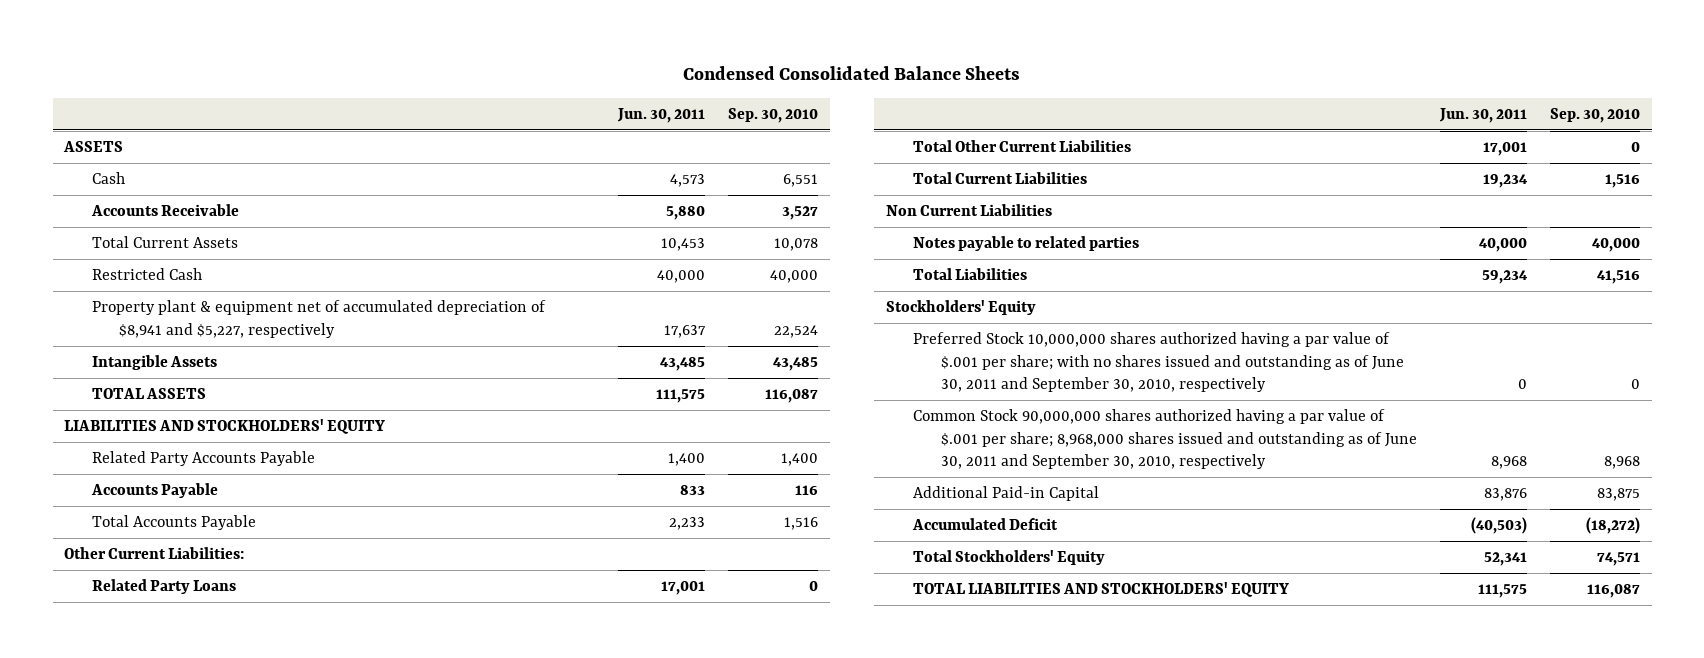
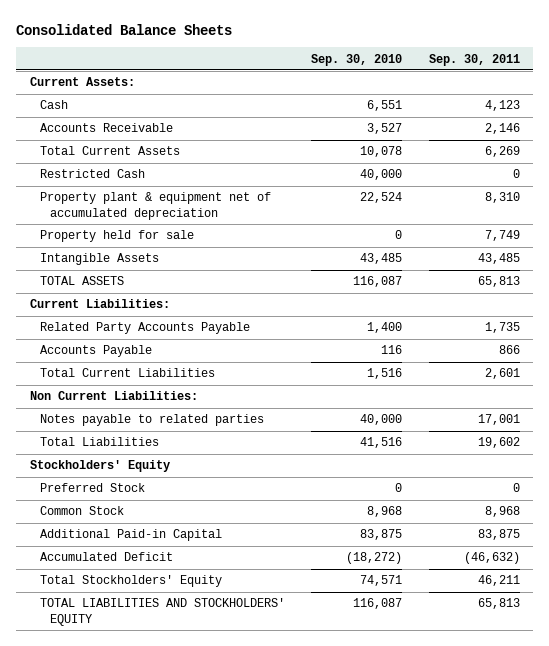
- Condensed Consolidated Balance Sheets
+ Consolidated Balance Sheets
- | Jun. 30, 2011 | Sep. 30, 2010
+ | Sep. 30, 2010 | Sep. 30, 2011
- ASSETS
+ Current Assets:
- Property plant & equipment net of accumulated depreciation of $8,941 and $5,227, respectively | 17,637 | 22,524
+ Property plant & equipment net of accumulated depreciation | 22,524 | 8,310
+ Property held for sale | 0 | 7,749
- LIABILITIES AND STOCKHOLDERS' EQUITY
+ Current Liabilities:
- Total Accounts Payable | 2,233 | 1,516
- Other Current Liabilities:
- Related Party Loans | 17,001 | 0
- Total Other Current Liabilities | 17,001 | 0
- Non Current Liabilities
+ Non Current Liabilities:
- Preferred Stock 10,000,000 shares authorized having a par value of $.001 per share; with no shares issued and outstanding as of June 30, 2011 and September 30, 2010, respectively | 0 | 0
- Common Stock 90,000,000 shares authorized having a par value of $.001 per share; 8,968,000 shares issued and outstanding as of June 30, 2011 and September 30, 2010, respectively | 8,968 | 8,968
+ Preferred Stock | 0 | 0
+ Common Stock | 8,968 | 8,968

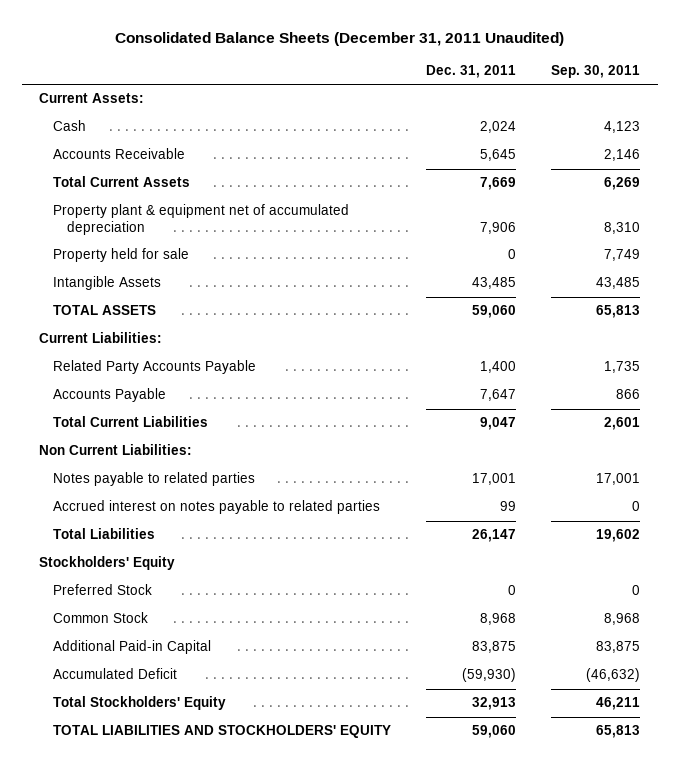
- Consolidated Balance Sheets
+ Consolidated Balance Sheets (December 31, 2011 Unaudited)
- | Sep. 30, 2010 | Sep. 30, 2011
+ | Dec. 31, 2011 | Sep. 30, 2011
- Restricted Cash | 40,000 | 0
+ Accrued interest on notes payable to related parties | 99 | 0

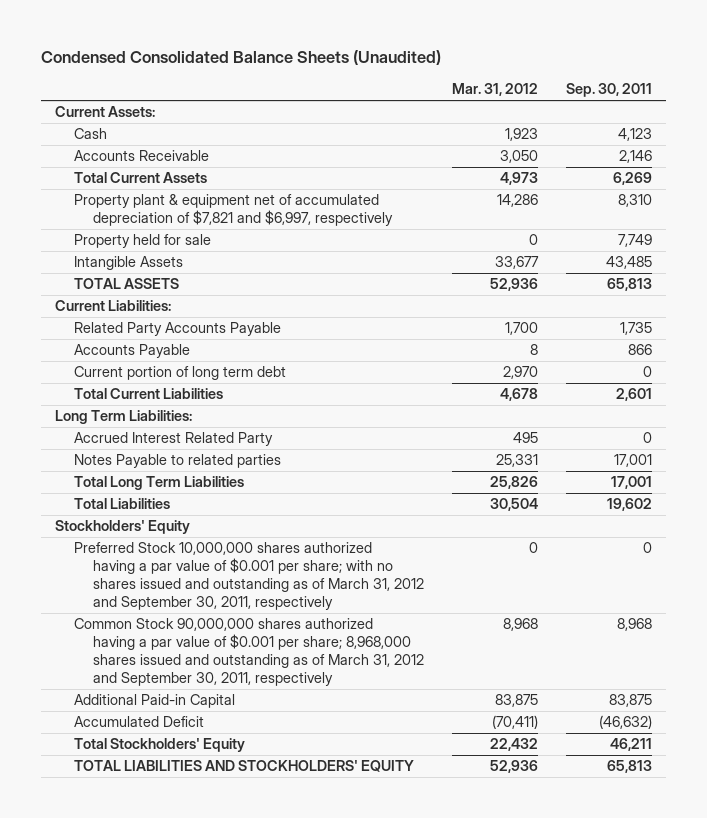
- Consolidated Balance Sheets (December 31, 2011 Unaudited)
+ Condensed Consolidated Balance Sheets (Unaudited)
- | Dec. 31, 2011 | Sep. 30, 2011
+ | Mar. 31, 2012 | Sep. 30, 2011
- Property plant & equipment net of accumulated depreciation | 7,906 | 8,310
+ Property plant & equipment net of accumulated depreciation of $7,821 and $6,997, respectively | 14,286 | 8,310
+ Current portion of long term debt | 2,970 | 0
- Non Current Liabilities:
- Notes payable to related parties | 17,001 | 17,001
- Accrued interest on notes payable to related parties | 99 | 0
+ Long Term Liabilities:
+ Accrued Interest Related Party | 495 | 0
+ Notes Payable to related parties | 25,331 | 17,001
+ Total Long Term Liabilities | 25,826 | 17,001
- Preferred Stock | 0 | 0
- Common Stock | 8,968 | 8,968
+ Preferred Stock 10,000,000 shares authorized having a par value of $0.001 per share; with no shares issued and outstanding as of March 31, 2012 and September 30, 2011, respectively | 0 | 0
+ Common Stock 90,000,000 shares authorized having a par value of $0.001 per share; 8,968,000 shares issued and outstanding as of March 31, 2012 and September 30, 2011, respectively | 8,968 | 8,968

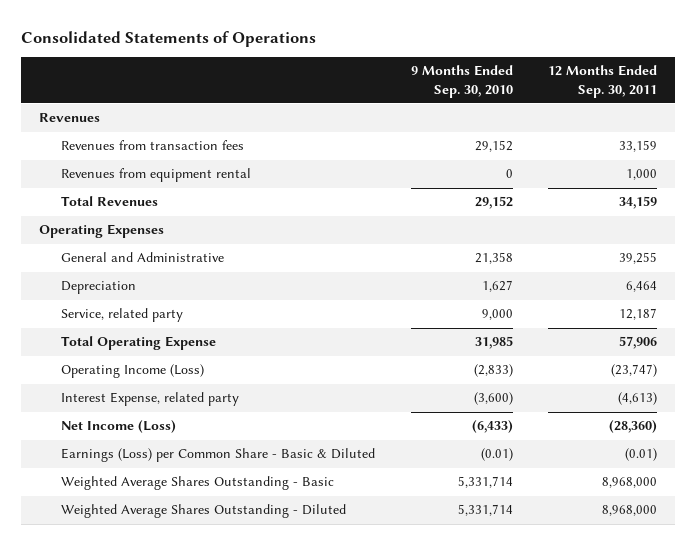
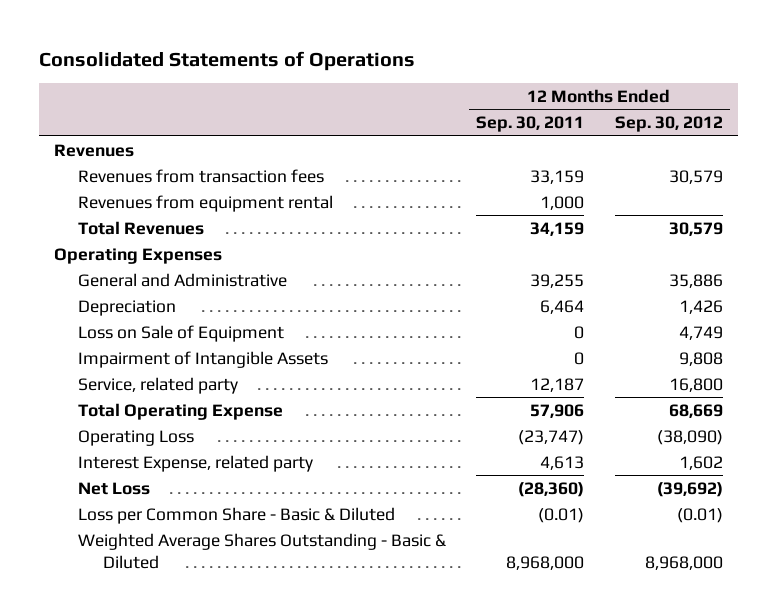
- | 9 Months Ended Sep. 30, 2010 | 12 Months Ended Sep. 30, 2011
+ | 12 Months Ended Sep. 30, 2011 | 12 Months Ended Sep. 30, 2012
+ Loss on Sale of Equipment | 0 | 4,749
+ Impairment of Intangible Assets | 0 | 9,808
- Operating Income (Loss) | (2,833) | (23,747)
- Interest Expense, related party | (3,600) | (4,613)
- Net Income (Loss) | (6,433) | (28,360)
- Earnings (Loss) per Common Share - Basic & Diluted | (0.01) | (0.01)
- Weighted Average Shares Outstanding - Basic | 5,331,714 | 8,968,000
- Weighted Average Shares Outstanding - Diluted | 5,331,714 | 8,968,000
+ Operating Loss | (23,747) | (38,090)
+ Interest Expense, related party | 4,613 | 1,602
+ Net Loss | (28,360) | (39,692)
+ Loss per Common Share - Basic & Diluted | (0.01) | (0.01)
+ Weighted Average Shares Outstanding - Basic & Diluted | 8,968,000 | 8,968,000

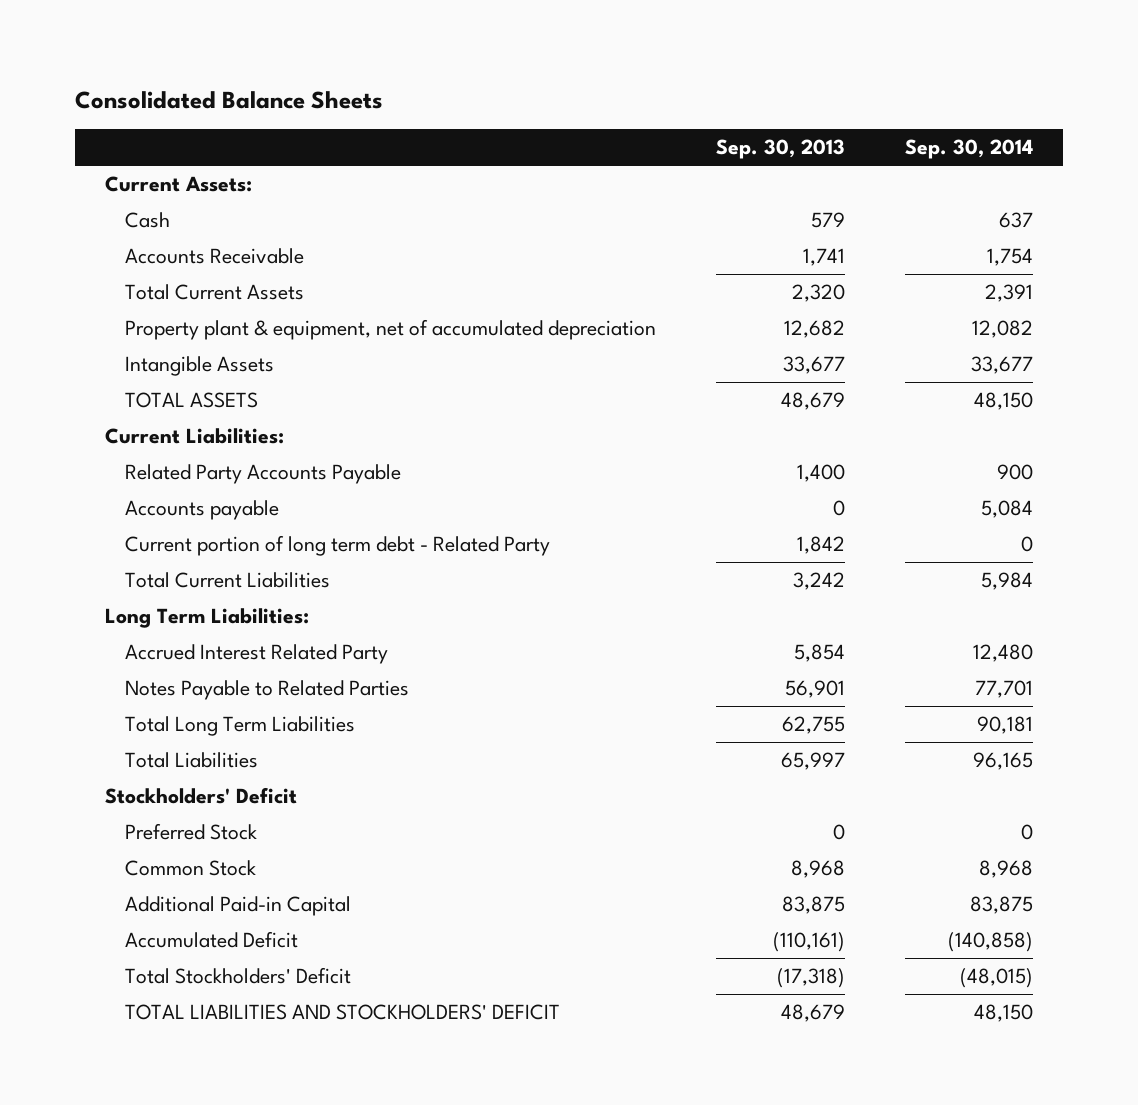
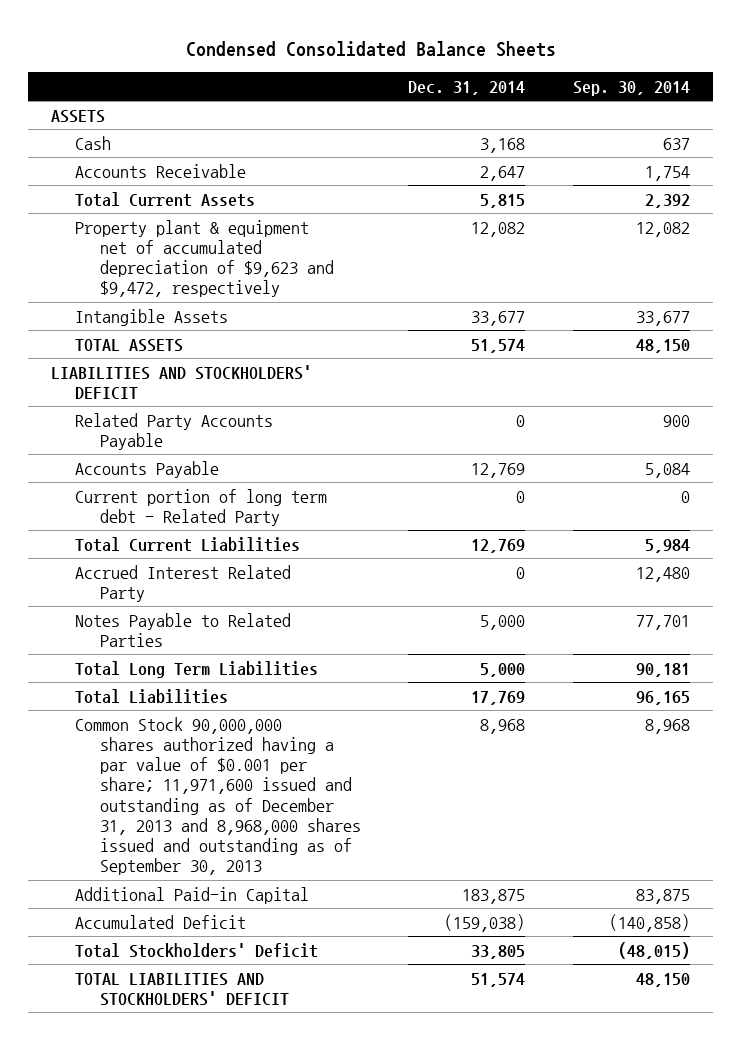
- Consolidated Balance Sheets
+ Condensed Consolidated Balance Sheets
- | Sep. 30, 2013 | Sep. 30, 2014
+ | Dec. 31, 2014 | Sep. 30, 2014
- Current Assets:
+ ASSETS
- Total Current Assets | 2,320 | 2,391
- Property plant & equipment, net of accumulated depreciation | 12,682 | 12,082
+ Total Current Assets | 5,815 | 2,392
+ Property plant & equipment net of accumulated depreciation of $9,623 and $9,472, respectively | 12,082 | 12,082
- Current Liabilities:
+ LIABILITIES AND STOCKHOLDERS' DEFICIT
- Accounts payable | 0 | 5,084
+ Accounts Payable | 12,769 | 5,084
- Long Term Liabilities:
- Stockholders' Deficit
- Preferred Stock | 0 | 0
- Common Stock | 8,968 | 8,968
+ Common Stock 90,000,000 shares authorized having a par value of $0.001 per share; 11,971,600 issued and outstanding as of December 31, 2013 and 8,968,000 shares issued and outstanding as of September 30, 2013 | 8,968 | 8,968

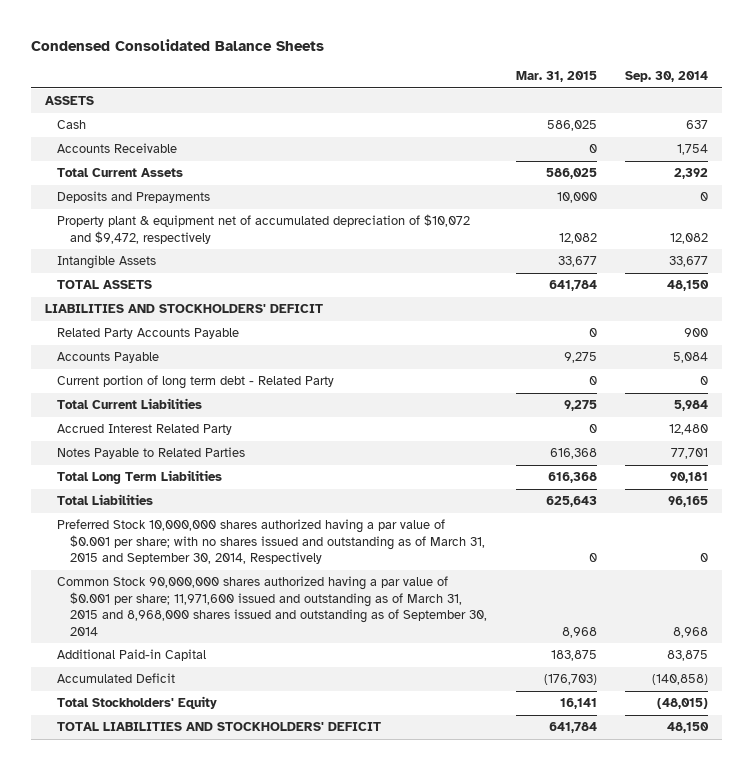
- | Dec. 31, 2014 | Sep. 30, 2014
+ | Mar. 31, 2015 | Sep. 30, 2014
- Property plant & equipment net of accumulated depreciation of $9,623 and $9,472, respectively | 12,082 | 12,082
+ Deposits and Prepayments | 10,000 | 0
+ Property plant & equipment net of accumulated depreciation of $10,072 and $9,472, respectively | 12,082 | 12,082
- Common Stock 90,000,000 shares authorized having a par value of $0.001 per share; 11,971,600 issued and outstanding as of December 31, 2013 and 8,968,000 shares issued and outstanding as of September 30, 2013 | 8,968 | 8,968
+ Preferred Stock 10,000,000 shares authorized having a par value of $0.001 per share; with no shares issued and outstanding as of March 31, 2015 and September 30, 2014, Respectively | 0 | 0
+ Common Stock 90,000,000 shares authorized having a par value of $0.001 per share; 11,971,600 issued and outstanding as of March 31, 2015 and 8,968,000 shares issued and outstanding as of September 30, 2014 | 8,968 | 8,968
- Total Stockholders' Deficit | 33,805 | (48,015)
+ Total Stockholders' Equity | 16,141 | (48,015)

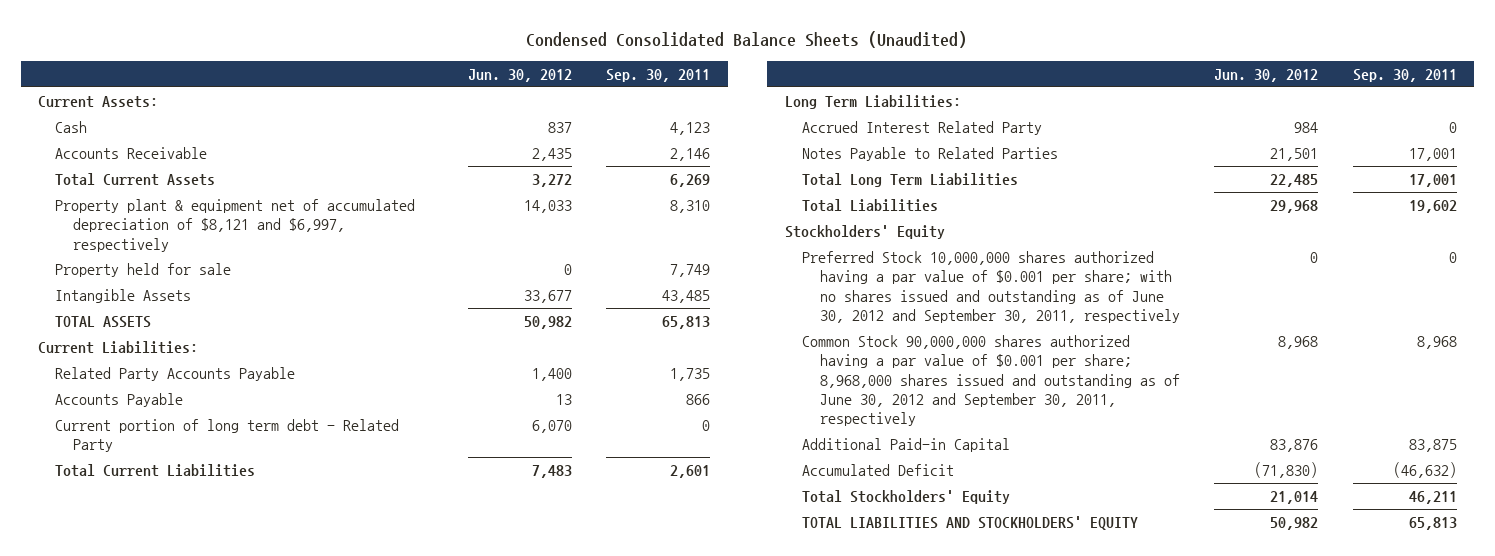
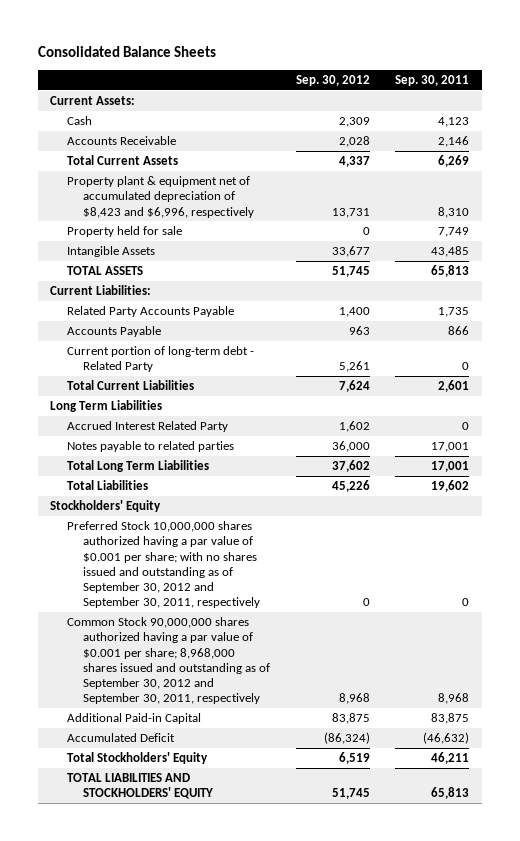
- Condensed Consolidated Balance Sheets (Unaudited)
+ Consolidated Balance Sheets
- | Jun. 30, 2012 | Sep. 30, 2011
+ | Sep. 30, 2012 | Sep. 30, 2011
- Property plant & equipment net of accumulated depreciation of $8,121 and $6,997, respectively | 14,033 | 8,310
+ Property plant & equipment net of accumulated depreciation of $8,423 and $6,996, respectively | 13,731 | 8,310
- Current portion of long term debt - Related Party | 6,070 | 0
+ Current portion of long-term debt - Related Party | 5,261 | 0
- Long Term Liabilities:
+ Long Term Liabilities
- Notes Payable to Related Parties | 21,501 | 17,001
+ Notes payable to related parties | 36,000 | 17,001
- Preferred Stock 10,000,000 shares authorized having a par value of $0.001 per share; with no shares issued and outstanding as of June 30, 2012 and September 30, 2011, respectively | 0 | 0
- Common Stock 90,000,000 shares authorized having a par value of $0.001 per share; 8,968,000 shares issued and outstanding as of June 30, 2012 and September 30, 2011, respectively | 8,968 | 8,968
+ Preferred Stock 10,000,000 shares authorized having a par value of $0.001 per share; with no shares issued and outstanding as of September 30, 2012 and September 30, 2011, respectively | 0 | 0
+ Common Stock 90,000,000 shares authorized having a par value of $0.001 per share; 8,968,000 shares issued and outstanding as of September 30, 2012 and September 30, 2011, respectively | 8,968 | 8,968

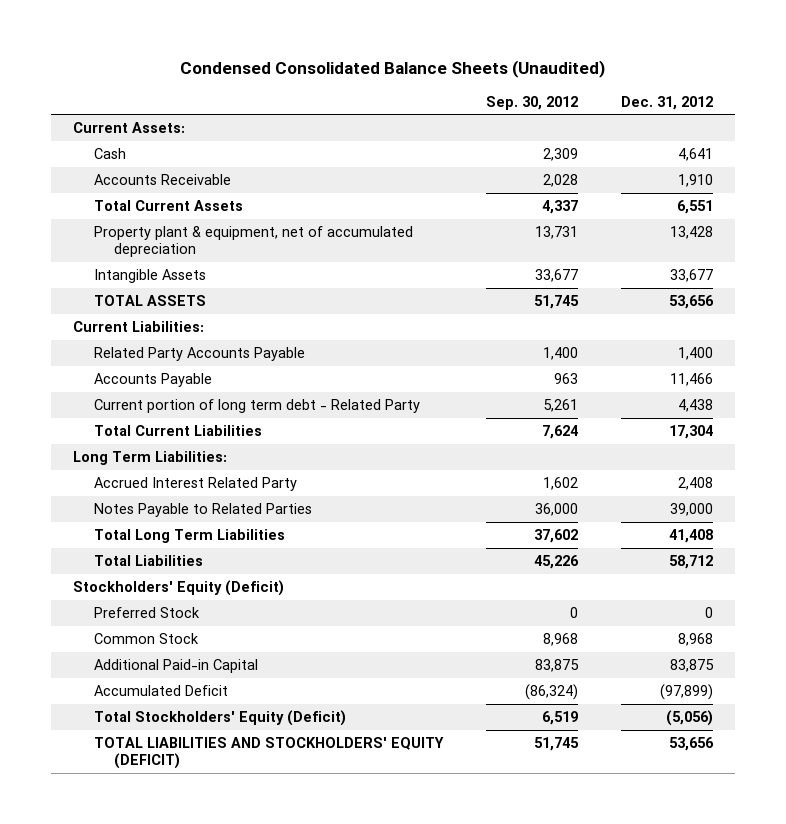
- Consolidated Balance Sheets
+ Condensed Consolidated Balance Sheets (Unaudited)
- | Sep. 30, 2012 | Sep. 30, 2011
+ | Sep. 30, 2012 | Dec. 31, 2012
- Property plant & equipment net of accumulated depreciation of $8,423 and $6,996, respectively | 13,731 | 8,310
- Property held for sale | 0 | 7,749
+ Property plant & equipment, net of accumulated depreciation | 13,731 | 13,428
- Current portion of long-term debt - Related Party | 5,261 | 0
+ Current portion of long term debt - Related Party | 5,261 | 4,438
- Long Term Liabilities
+ Long Term Liabilities:
- Notes payable to related parties | 36,000 | 17,001
+ Notes Payable to Related Parties | 36,000 | 39,000
- Stockholders' Equity
- Preferred Stock 10,000,000 shares authorized having a par value of $0.001 per share; with no shares issued and outstanding as of September 30, 2012 and September 30, 2011, respectively | 0 | 0
- Common Stock 90,000,000 shares authorized having a par value of $0.001 per share; 8,968,000 shares issued and outstanding as of September 30, 2012 and September 30, 2011, respectively | 8,968 | 8,968
+ Stockholders' Equity (Deficit)
+ Preferred Stock | 0 | 0
+ Common Stock | 8,968 | 8,968
- Total Stockholders' Equity | 6,519 | 46,211
- TOTAL LIABILITIES AND STOCKHOLDERS' EQUITY | 51,745 | 65,813
+ Total Stockholders' Equity (Deficit) | 6,519 | (5,056)
+ TOTAL LIABILITIES AND STOCKHOLDERS' EQUITY (DEFICIT) | 51,745 | 53,656

